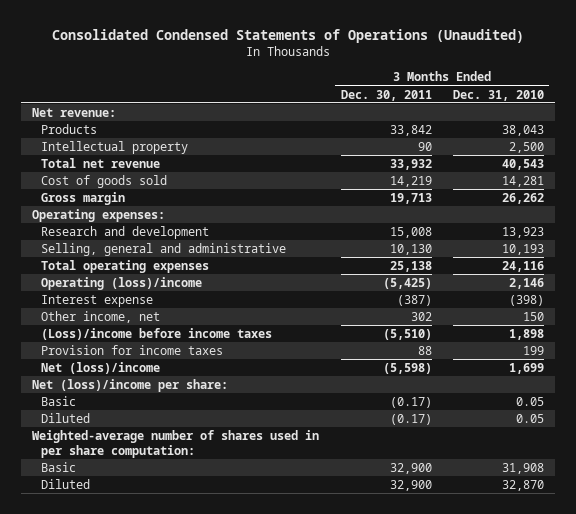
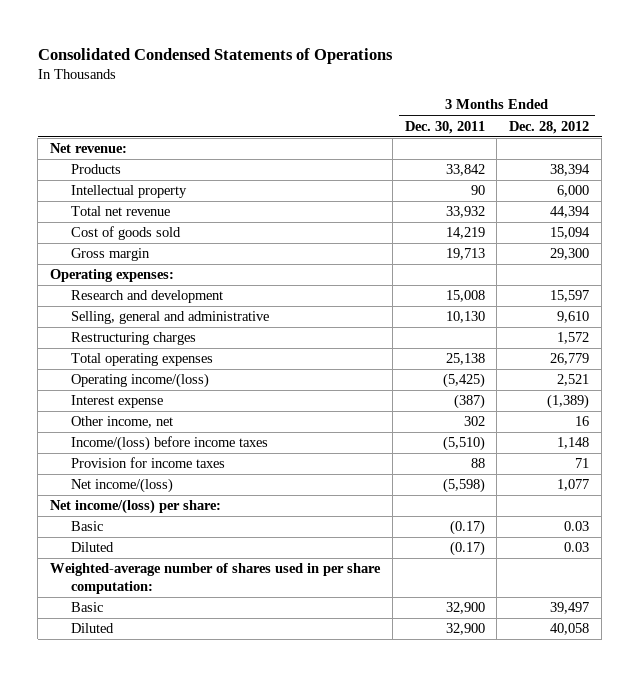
- Consolidated Condensed Statements of Operations (Unaudited)
+ Consolidated Condensed Statements of Operations
- | 3 Months Ended Dec. 30, 2011 | 3 Months Ended Dec. 31, 2010
+ | 3 Months Ended Dec. 30, 2011 | 3 Months Ended Dec. 28, 2012
+ Restructuring charges | | 1,572
- Operating (loss)/income | (5,425) | 2,146
+ Operating income/(loss) | (5,425) | 2,521
- (Loss)/income before income taxes | (5,510) | 1,898
+ Income/(loss) before income taxes | (5,510) | 1,148
- Net (loss)/income | (5,598) | 1,699
- Net (loss)/income per share:
+ Net income/(loss) | (5,598) | 1,077
+ Net income/(loss) per share:

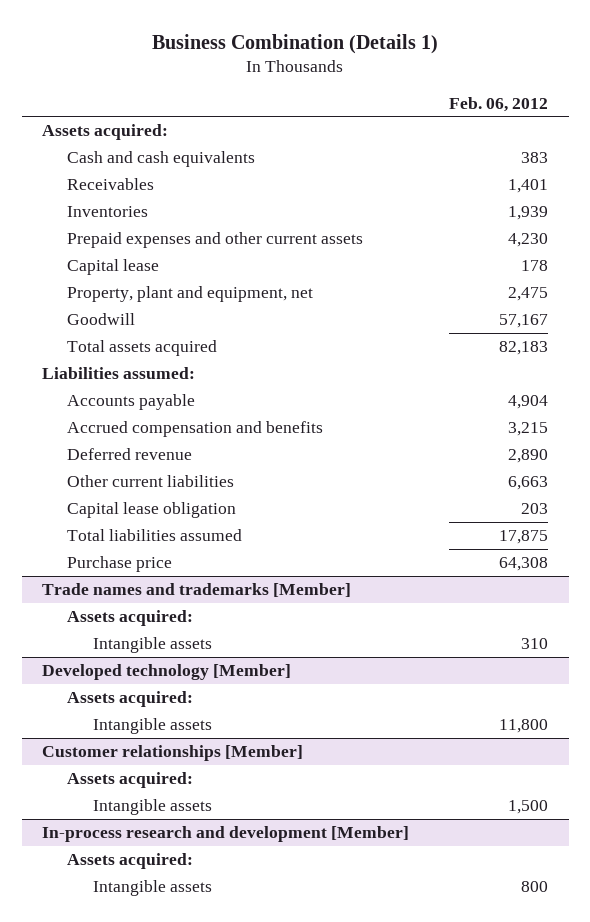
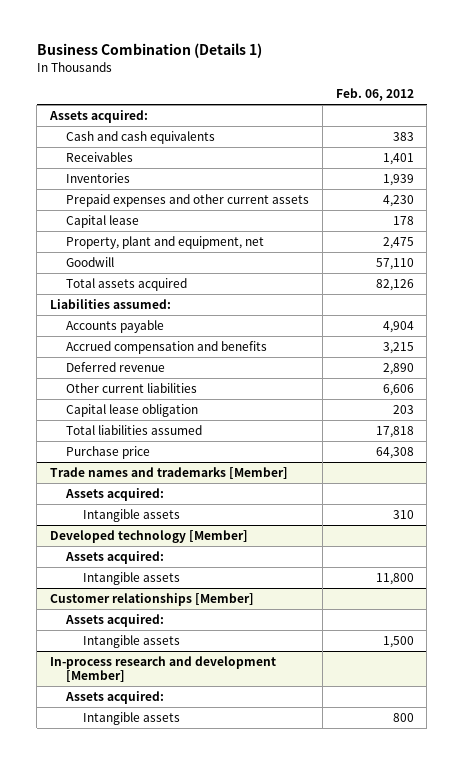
- Goodwill | 57,167
- Total assets acquired | 82,183
+ Goodwill | 57,110
+ Total assets acquired | 82,126
- Other current liabilities | 6,663
+ Other current liabilities | 6,606
- Total liabilities assumed | 17,875
+ Total liabilities assumed | 17,818

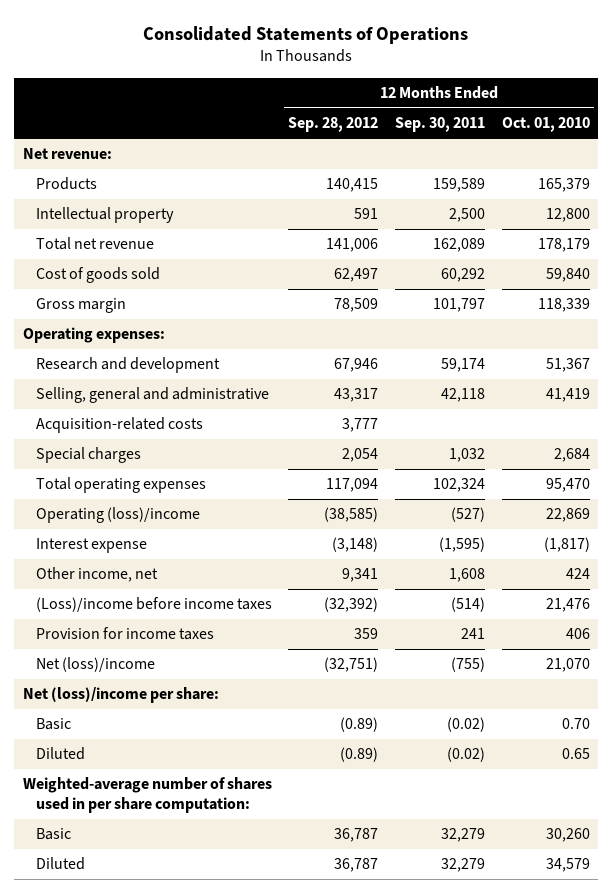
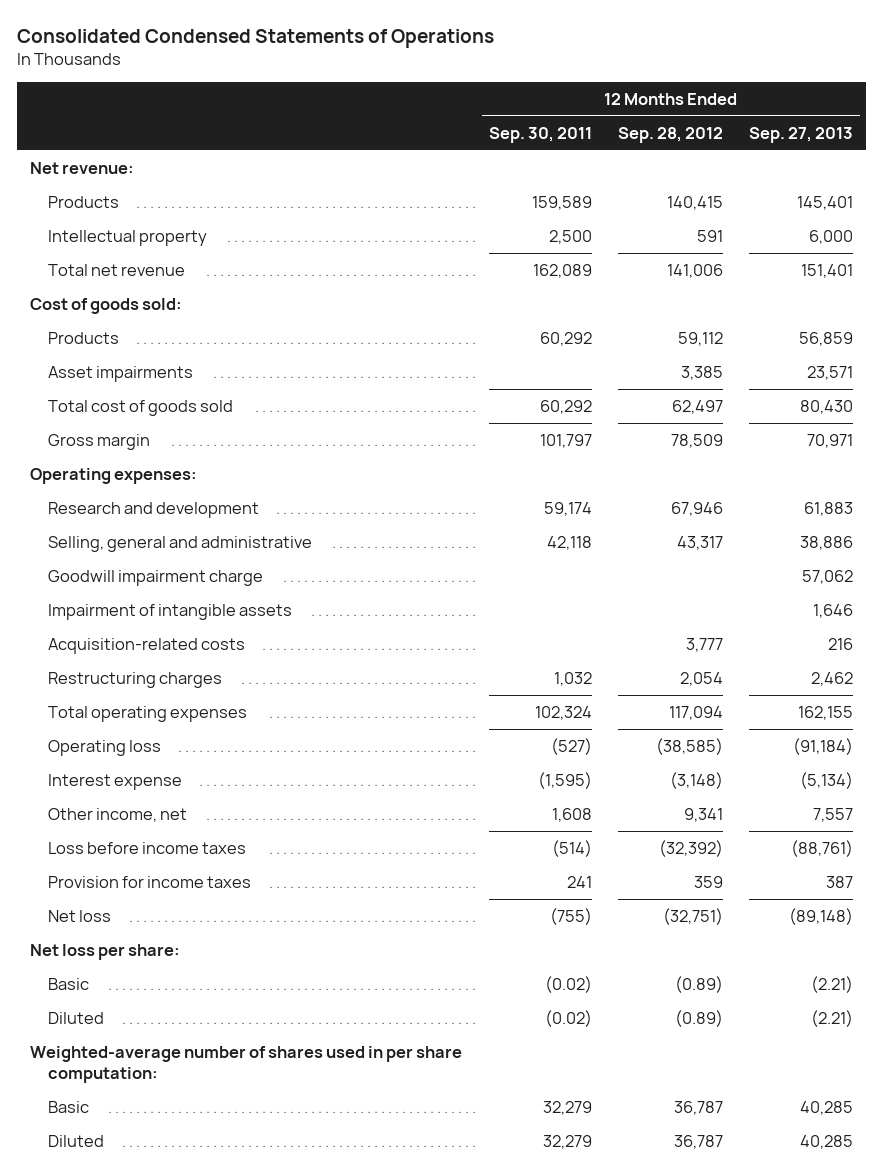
- Consolidated Statements of Operations
+ Consolidated Condensed Statements of Operations
- | 12 Months Ended Sep. 28, 2012 | 12 Months Ended Sep. 30, 2011 | 12 Months Ended Oct. 01, 2010
+ | 12 Months Ended Sep. 30, 2011 | 12 Months Ended Sep. 28, 2012 | 12 Months Ended Sep. 27, 2013
- Cost of goods sold | 62,497 | 60,292 | 59,840
+ Cost of goods sold:
+ Products | 60,292 | 59,112 | 56,859
+ Asset impairments | | 3,385 | 23,571
+ Total cost of goods sold | 60,292 | 62,497 | 80,430
+ Goodwill impairment charge | | | 57,062
+ Impairment of intangible assets | | | 1,646
- Special charges | 2,054 | 1,032 | 2,684
+ Restructuring charges | 1,032 | 2,054 | 2,462
- Operating (loss)/income | (38,585) | (527) | 22,869
+ Operating loss | (527) | (38,585) | (91,184)
- (Loss)/income before income taxes | (32,392) | (514) | 21,476
+ Loss before income taxes | (514) | (32,392) | (88,761)
- Net (loss)/income | (32,751) | (755) | 21,070
- Net (loss)/income per share:
+ Net loss | (755) | (32,751) | (89,148)
+ Net loss per share:

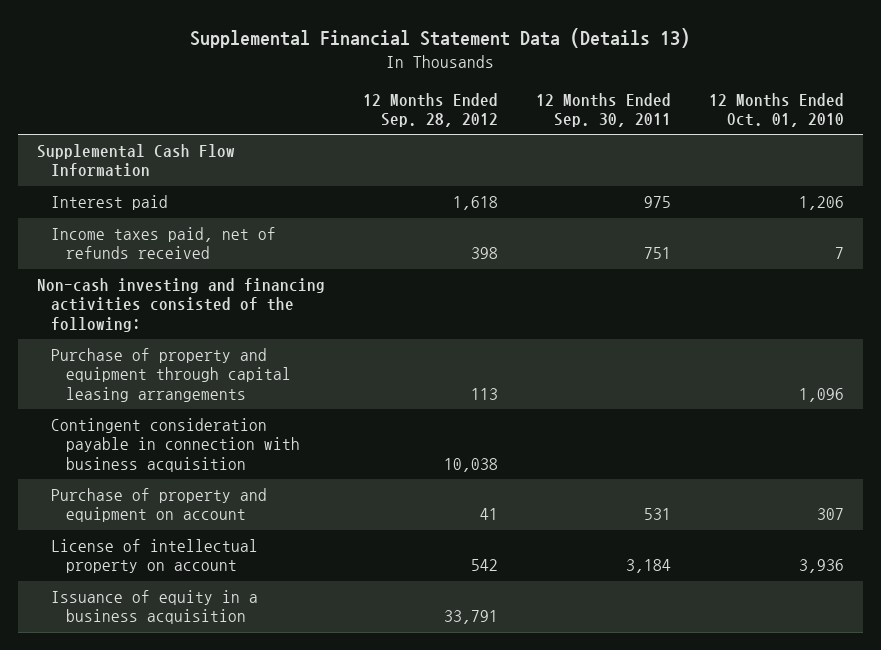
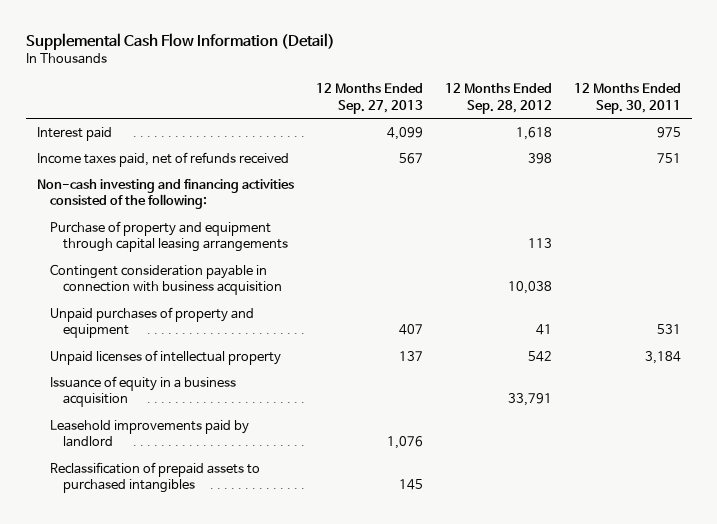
- Supplemental Financial Statement Data (Details 13)
+ Supplemental Cash Flow Information (Detail)
- | 12 Months Ended Sep. 28, 2012 | 12 Months Ended Sep. 30, 2011 | 12 Months Ended Oct. 01, 2010
+ | 12 Months Ended Sep. 27, 2013 | 12 Months Ended Sep. 28, 2012 | 12 Months Ended Sep. 30, 2011
- Supplemental Cash Flow Information
- Purchase of property and equipment on account | 41 | 531 | 307
- License of intellectual property on account | 542 | 3,184 | 3,936
+ Unpaid purchases of property and equipment | 407 | 41 | 531
+ Unpaid licenses of intellectual property | 137 | 542 | 3,184
+ Leasehold improvements paid by landlord | 1,076 | |
+ Reclassification of prepaid assets to purchased intangibles | 145 | |

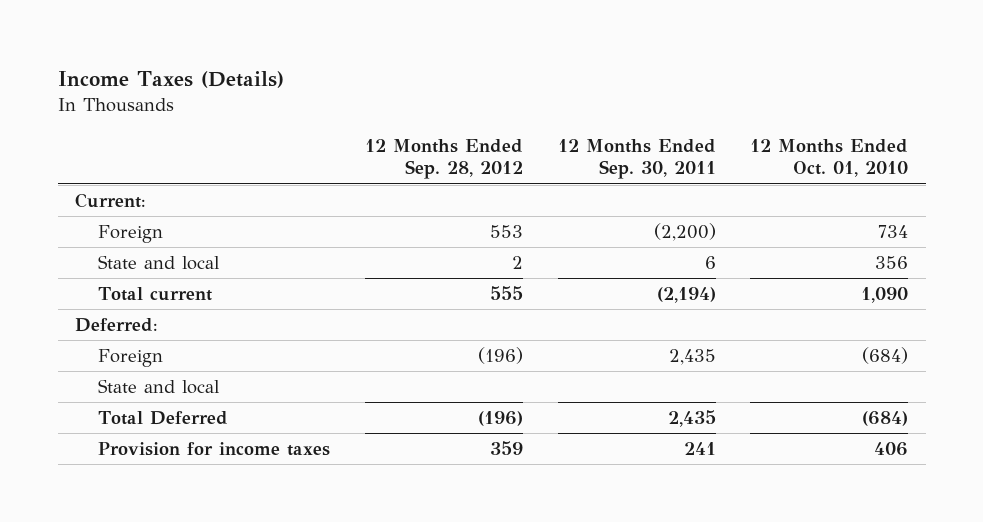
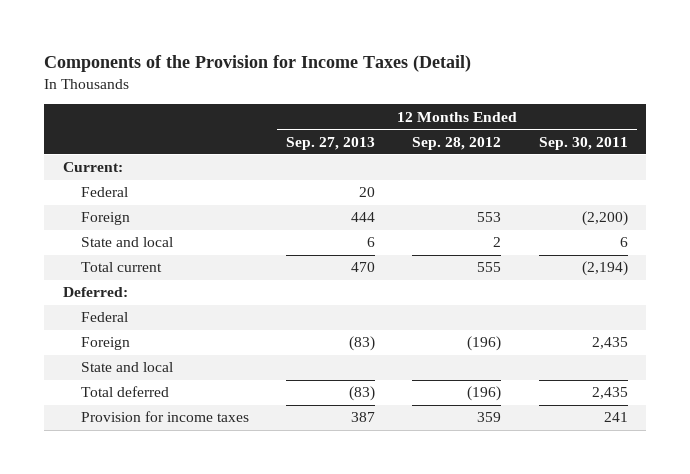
- Income Taxes (Details)
+ Components of the Provision for Income Taxes (Detail)
- | 12 Months Ended Sep. 28, 2012 | 12 Months Ended Sep. 30, 2011 | 12 Months Ended Oct. 01, 2010
+ | 12 Months Ended Sep. 27, 2013 | 12 Months Ended Sep. 28, 2012 | 12 Months Ended Sep. 30, 2011
+ Federal | 20 | |
+ Federal
- Total Deferred | (196) | 2,435 | (684)
+ Total deferred | (83) | (196) | 2,435

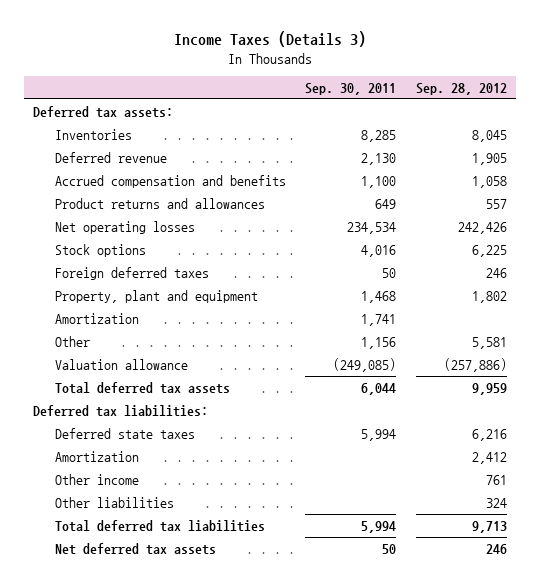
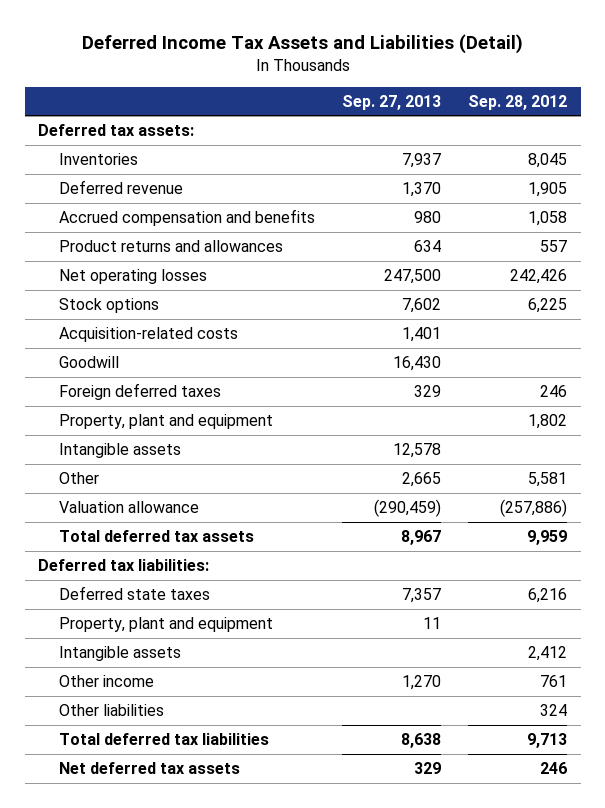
- Income Taxes (Details 3)
+ Deferred Income Tax Assets and Liabilities (Detail)
- | Sep. 30, 2011 | Sep. 28, 2012
+ | Sep. 27, 2013 | Sep. 28, 2012
+ Acquisition-related costs | 1,401 |
+ Goodwill | 16,430 |
- Amortization | 1,741 |
+ Intangible assets | 12,578 |
- Amortization | | 2,412
+ Property, plant and equipment | 11 |
+ Intangible assets | | 2,412

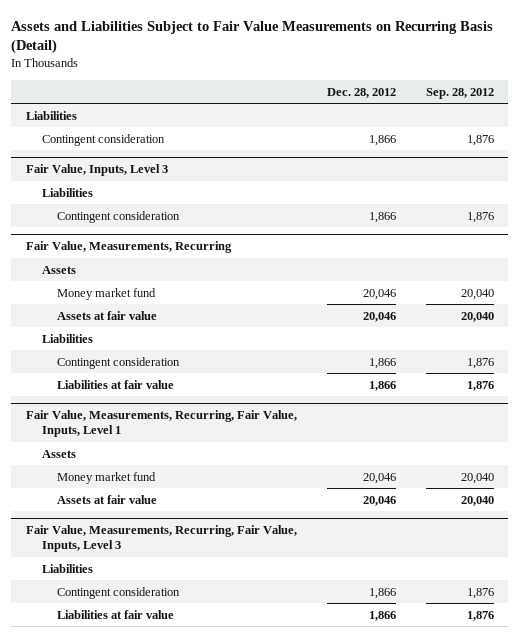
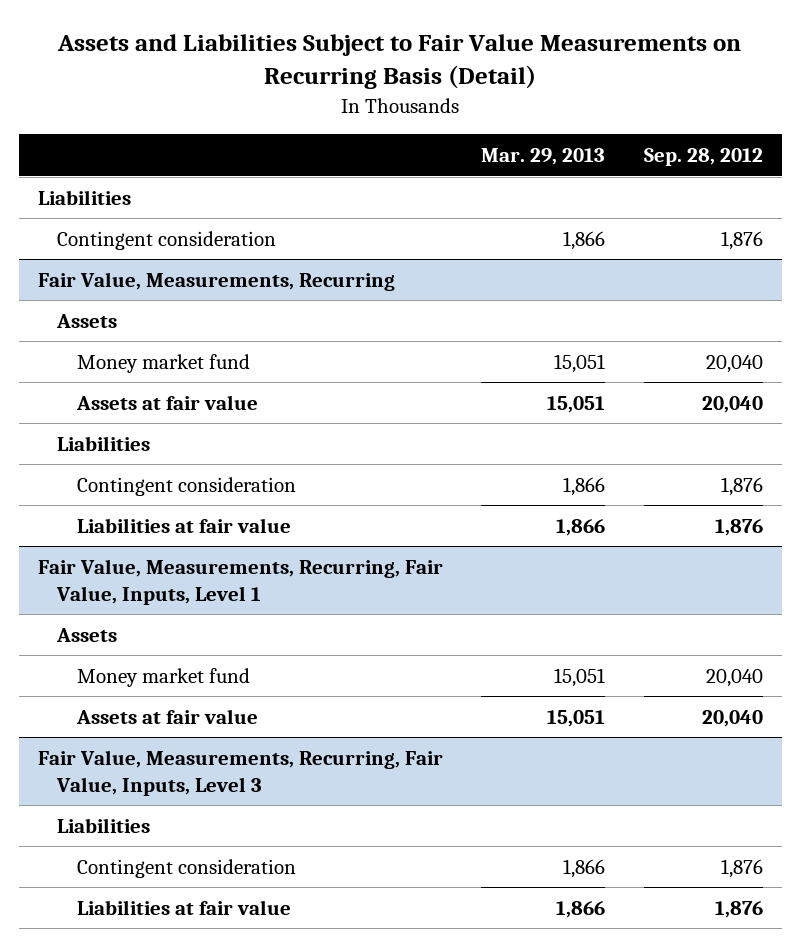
- | Dec. 28, 2012 | Sep. 28, 2012
+ | Mar. 29, 2013 | Sep. 28, 2012
- Fair Value, Inputs, Level 3
- Liabilities
- Contingent consideration | 1,866 | 1,876

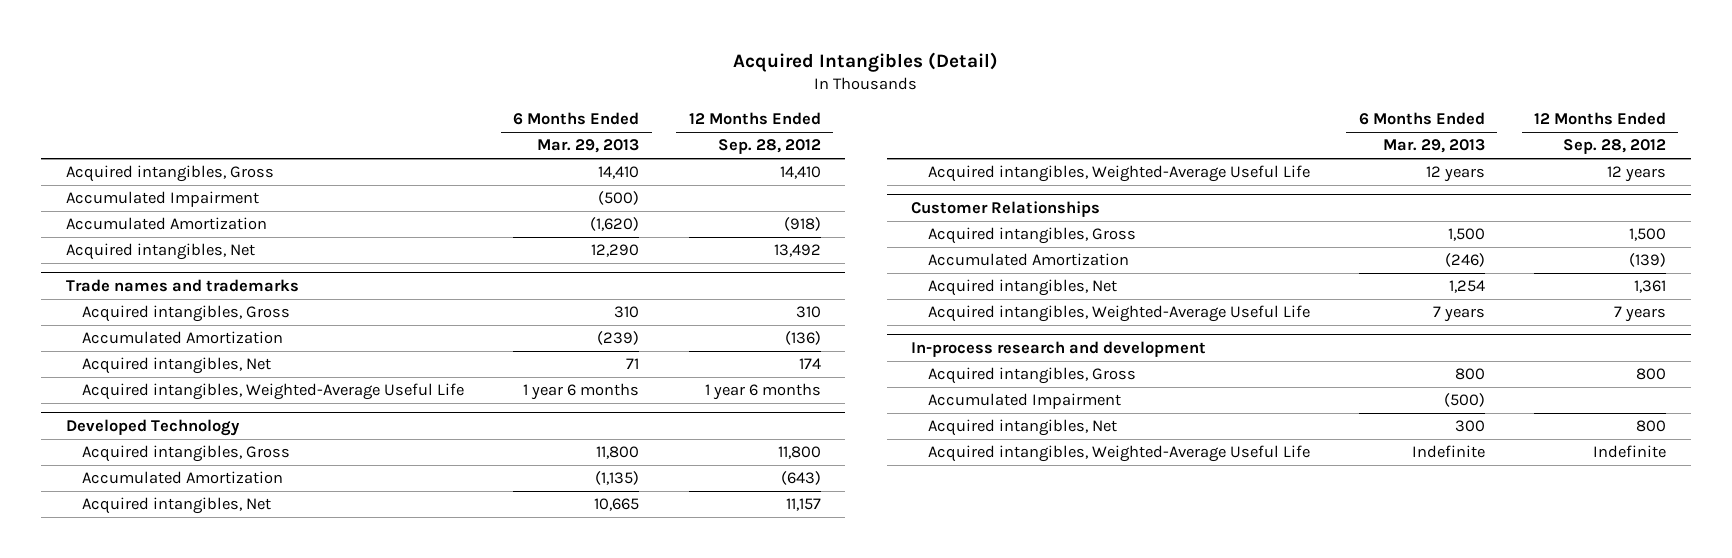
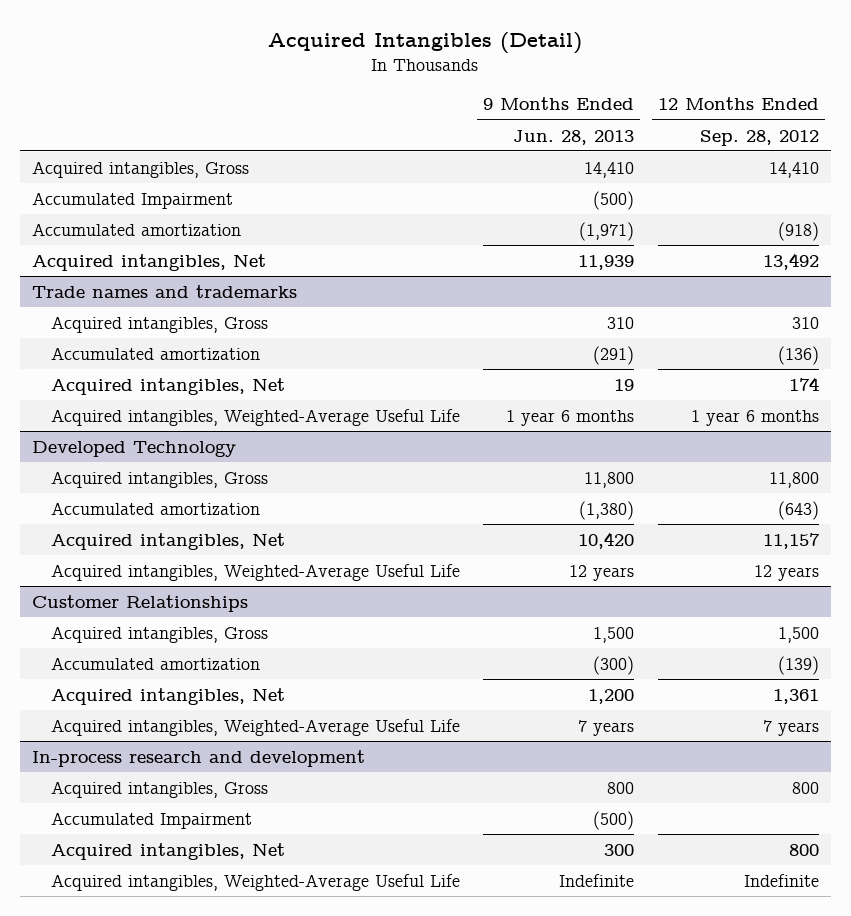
- | 6 Months Ended Mar. 29, 2013 | 12 Months Ended Sep. 28, 2012
+ | 9 Months Ended Jun. 28, 2013 | 12 Months Ended Sep. 28, 2012
- Accumulated Amortization | (1,620) | (918)
+ Accumulated amortization | (1,971) | (918)
@ Trade names and trademarks
- Accumulated Amortization | (239) | (136)
+ Accumulated amortization | (291) | (136)
@ Developed Technology
- Accumulated Amortization | (1,135) | (643)
+ Accumulated amortization | (1,380) | (643)
@ Customer Relationships
- Accumulated Amortization | (246) | (139)
+ Accumulated amortization | (300) | (139)

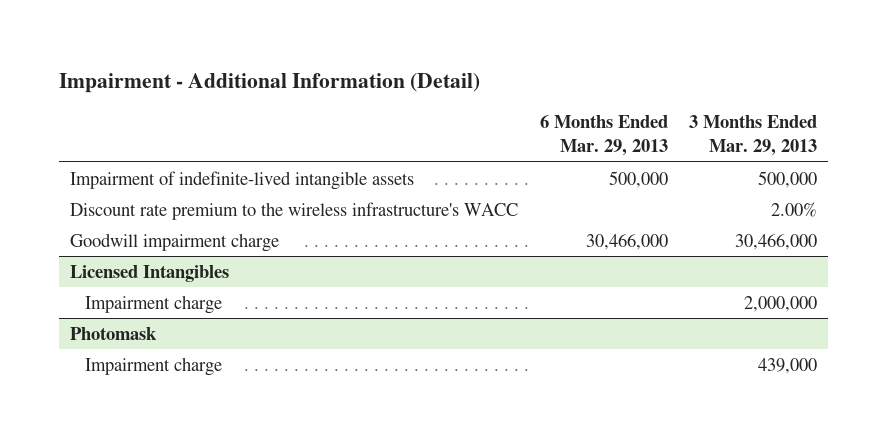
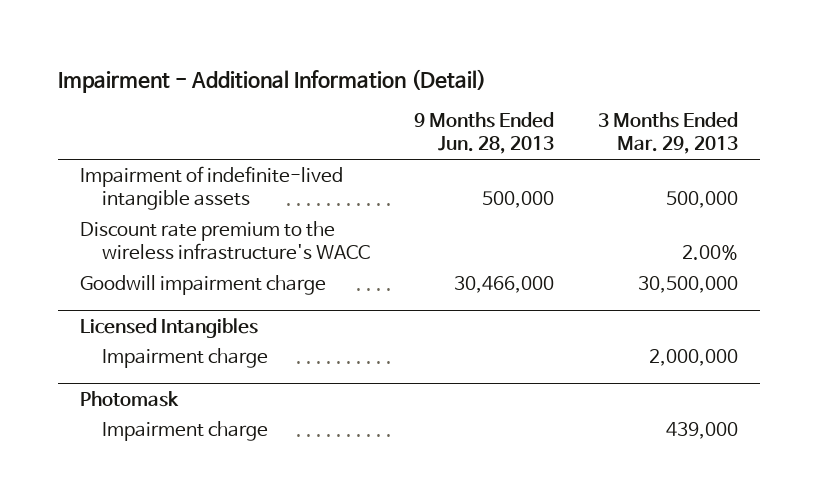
- | 6 Months Ended Mar. 29, 2013 | 3 Months Ended Mar. 29, 2013
+ | 9 Months Ended Jun. 28, 2013 | 3 Months Ended Mar. 29, 2013
- Goodwill impairment charge | 30,466,000 | 30,466,000
+ Goodwill impairment charge | 30,466,000 | 30,500,000

